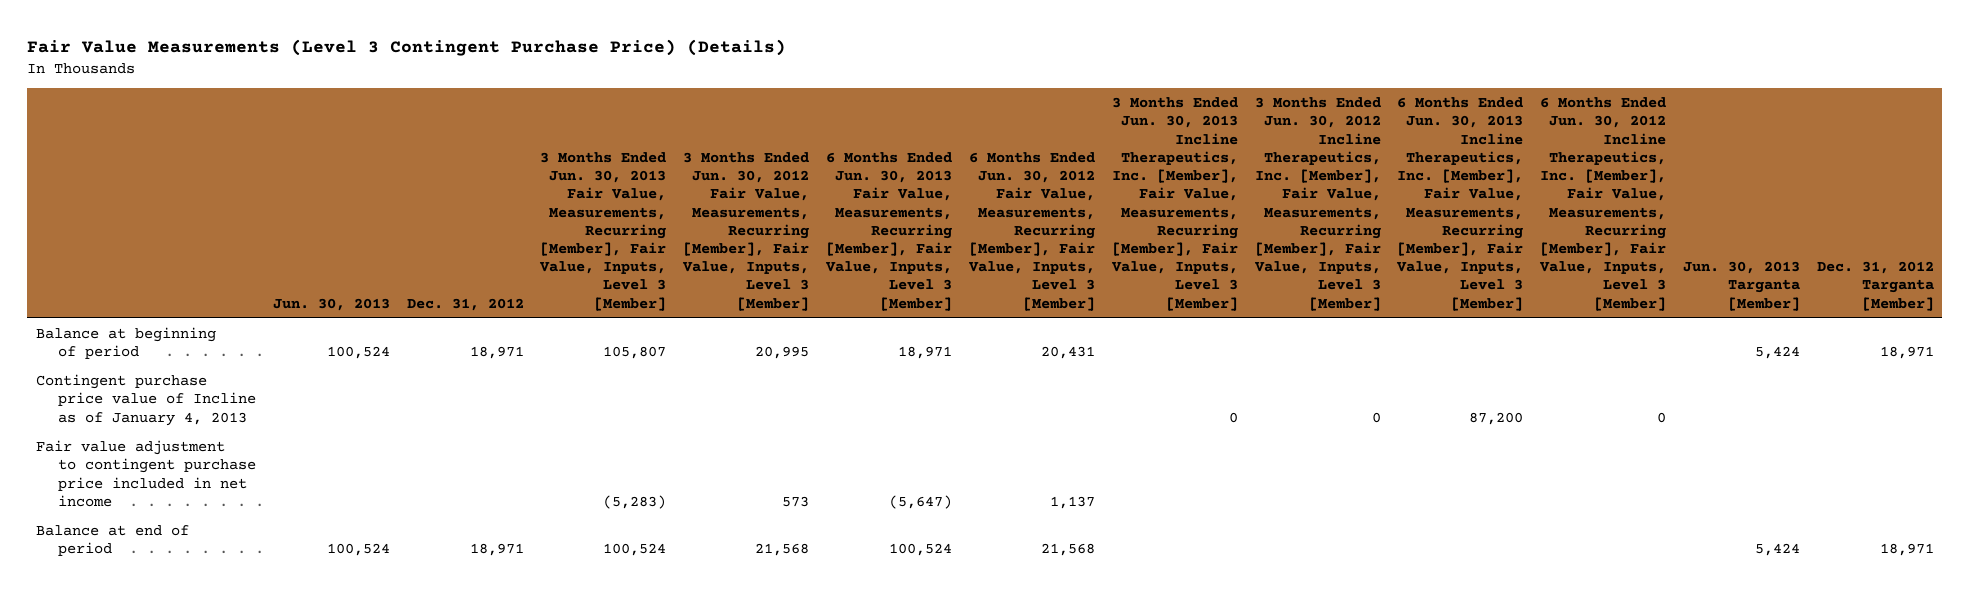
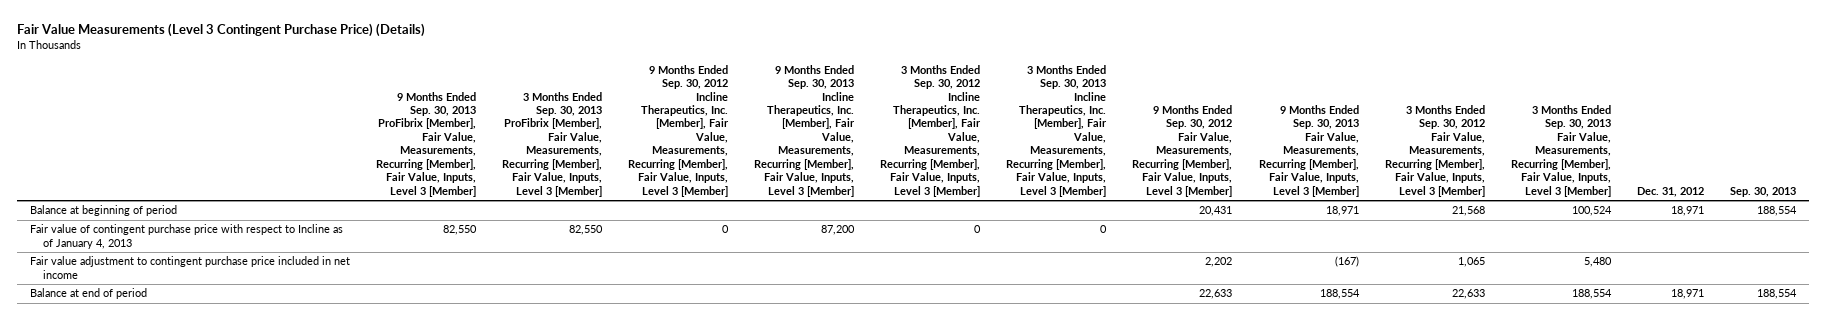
- | Jun. 30, 2013 | Dec. 31, 2012 | 3 Months Ended Jun. 30, 2013 Fair Value, Measurements, Recurring [Member], Fair Value, Inputs, Level 3 [Member] | 3 Months Ended Jun. 30, 2012 Fair Value, Measurements, Recurring [Member], Fair Value, Inputs, Level 3 [Member] | 6 Months Ended Jun. 30, 2013 Fair Value, Measurements, Recurring [Member], Fair Value, Inputs, Level 3 [Member] | 6 Months Ended Jun. 30, 2012 Fair Value, Measurements, Recurring [Member], Fair Value, Inputs, Level 3 [Member] | 3 Months Ended Jun. 30, 2013 Incline Therapeutics, Inc. [Member], Fair Value, Measurements, Recurring [Member], Fair Value, Inputs, Level 3 [Member] | 3 Months Ended Jun. 30, 2012 Incline Therapeutics, Inc. [Member], Fair Value, Measurements, Recurring [Member], Fair Value, Inputs, Level 3 [Member] | 6 Months Ended Jun. 30, 2013 Incline Therapeutics, Inc. [Member], Fair Value, Measurements, Recurring [Member], Fair Value, Inputs, Level 3 [Member] | 6 Months Ended Jun. 30, 2012 Incline Therapeutics, Inc. [Member], Fair Value, Measurements, Recurring [Member], Fair Value, Inputs, Level 3 [Member] | Jun. 30, 2013 Targanta [Member] | Dec. 31, 2012 Targanta [Member]
+ | 9 Months Ended Sep. 30, 2013 ProFibrix [Member], Fair Value, Measurements, Recurring [Member], Fair Value, Inputs, Level 3 [Member] | 3 Months Ended Sep. 30, 2013 ProFibrix [Member], Fair Value, Measurements, Recurring [Member], Fair Value, Inputs, Level 3 [Member] | 9 Months Ended Sep. 30, 2012 Incline Therapeutics, Inc. [Member], Fair Value, Measurements, Recurring [Member], Fair Value, Inputs, Level 3 [Member] | 9 Months Ended Sep. 30, 2013 Incline Therapeutics, Inc. [Member], Fair Value, Measurements, Recurring [Member], Fair Value, Inputs, Level 3 [Member] | 3 Months Ended Sep. 30, 2012 Incline Therapeutics, Inc. [Member], Fair Value, Measurements, Recurring [Member], Fair Value, Inputs, Level 3 [Member] | 3 Months Ended Sep. 30, 2013 Incline Therapeutics, Inc. [Member], Fair Value, Measurements, Recurring [Member], Fair Value, Inputs, Level 3 [Member] | 9 Months Ended Sep. 30, 2012 Fair Value, Measurements, Recurring [Member], Fair Value, Inputs, Level 3 [Member] | 9 Months Ended Sep. 30, 2013 Fair Value, Measurements, Recurring [Member], Fair Value, Inputs, Level 3 [Member] | 3 Months Ended Sep. 30, 2012 Fair Value, Measurements, Recurring [Member], Fair Value, Inputs, Level 3 [Member] | 3 Months Ended Sep. 30, 2013 Fair Value, Measurements, Recurring [Member], Fair Value, Inputs, Level 3 [Member] | Dec. 31, 2012 | Sep. 30, 2013
- Contingent purchase price value of Incline as of January 4, 2013 | | | | | | | 0 | 0 | 87,200 | 0 | |
+ Fair value of contingent purchase price with respect to Incline as of January 4, 2013 | 82,550 | 82,550 | 0 | 87,200 | 0 | 0 | | | | | |

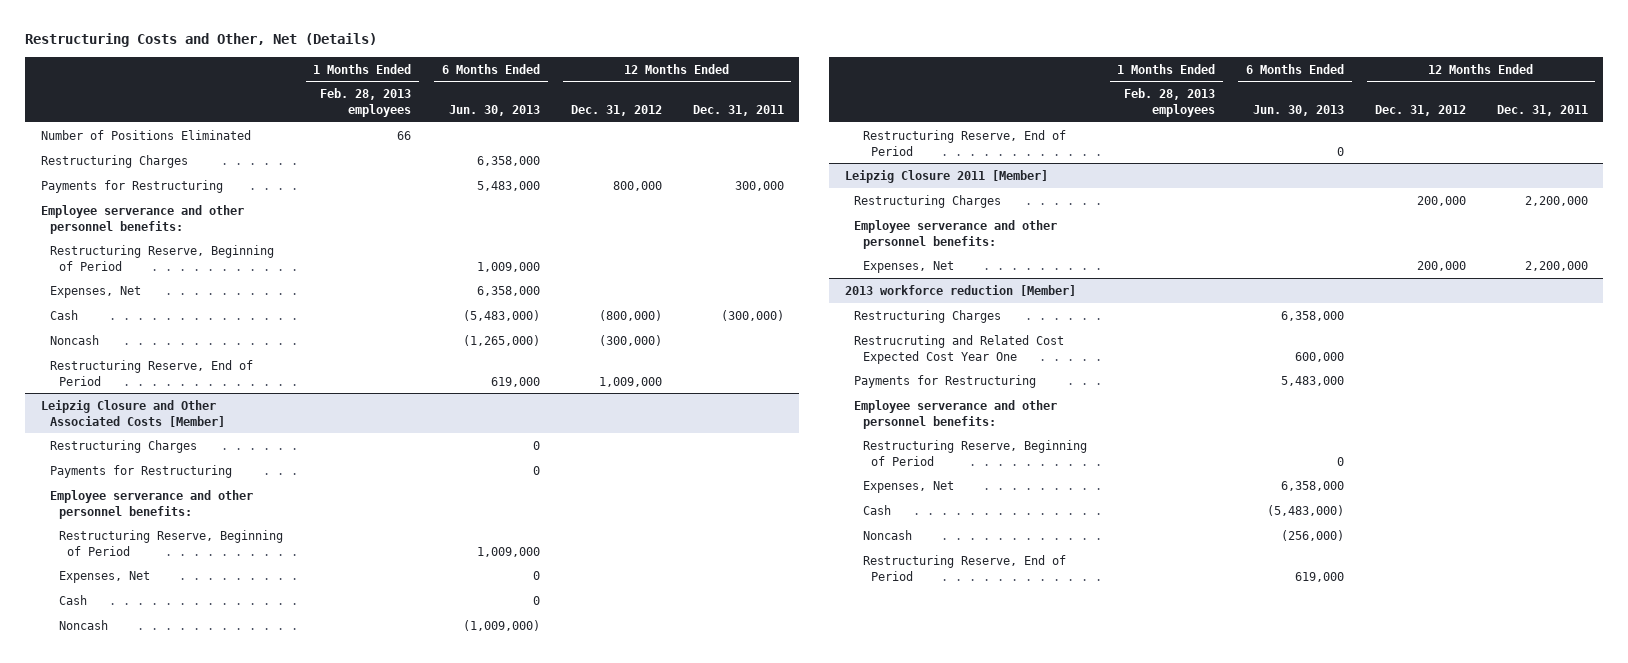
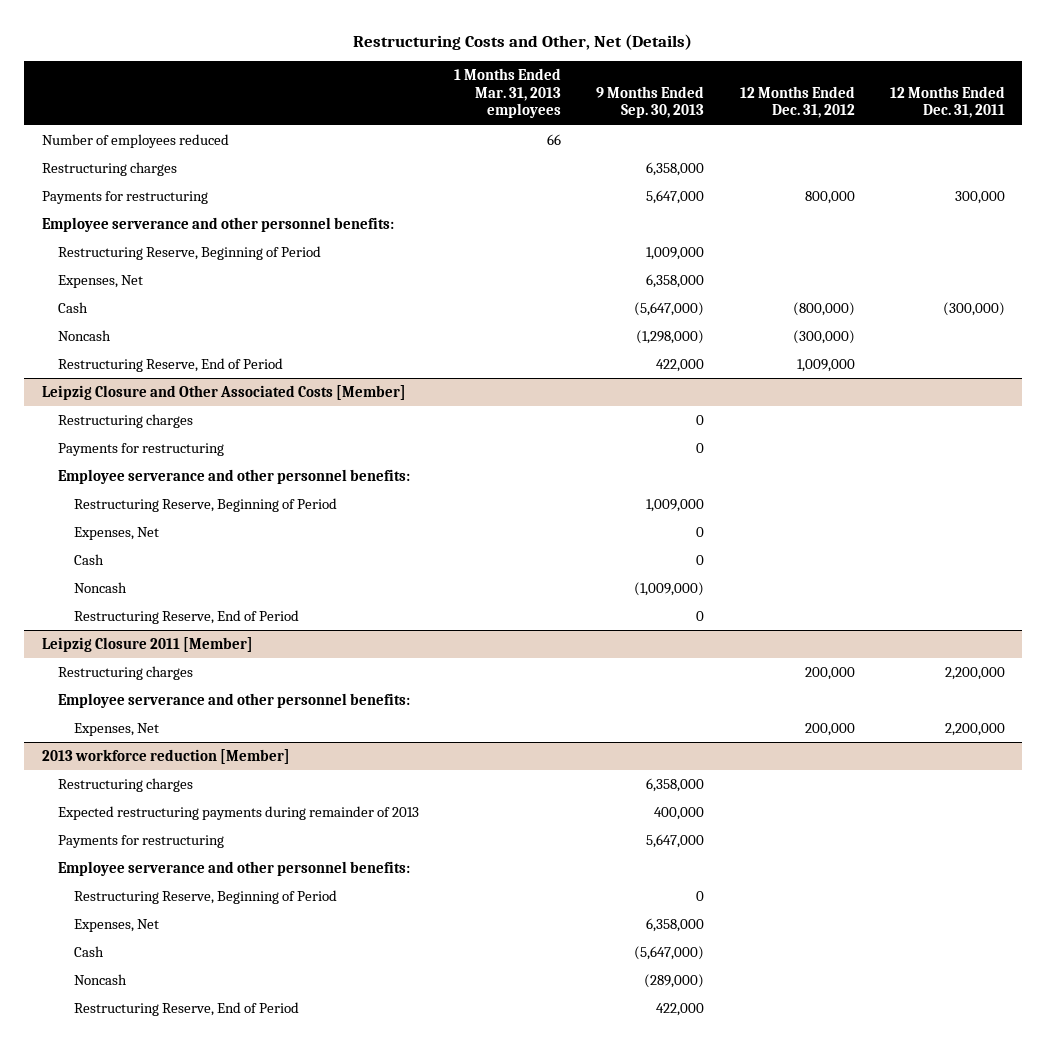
- | 1 Months Ended Feb. 28, 2013 employees | 6 Months Ended Jun. 30, 2013 | 12 Months Ended Dec. 31, 2012 | 12 Months Ended Dec. 31, 2011
+ | 1 Months Ended Mar. 31, 2013 employees | 9 Months Ended Sep. 30, 2013 | 12 Months Ended Dec. 31, 2012 | 12 Months Ended Dec. 31, 2011
- Number of Positions Eliminated | 66 | | |
- Restructuring Charges | | 6,358,000 | |
- Payments for Restructuring | | 5,483,000 | 800,000 | 300,000
+ Number of employees reduced | 66 | | |
+ Restructuring charges | | 6,358,000 | |
+ Payments for restructuring | | 5,647,000 | 800,000 | 300,000
@ Leipzig Closure and Other Associated Costs [Member]
- Restructuring Charges | | 0 | |
- Payments for Restructuring | | 0 | |
+ Restructuring charges | | 0 | |
+ Payments for restructuring | | 0 | |
@ Leipzig Closure 2011 [Member]
- Restructuring Charges | | | 200,000 | 2,200,000
+ Restructuring charges | | | 200,000 | 2,200,000
@ 2013 workforce reduction [Member]
- Restructuring Charges | | 6,358,000 | |
- Restrucruting and Related Cost Expected Cost Year One | | 600,000 | |
- Payments for Restructuring | | 5,483,000 | |
+ Restructuring charges | | 6,358,000 | |
+ Expected restructuring payments during remainder of 2013 | | 400,000 | |
+ Payments for restructuring | | 5,647,000 | |

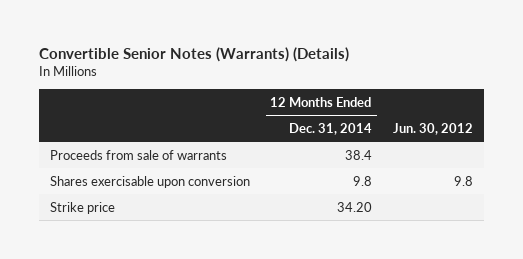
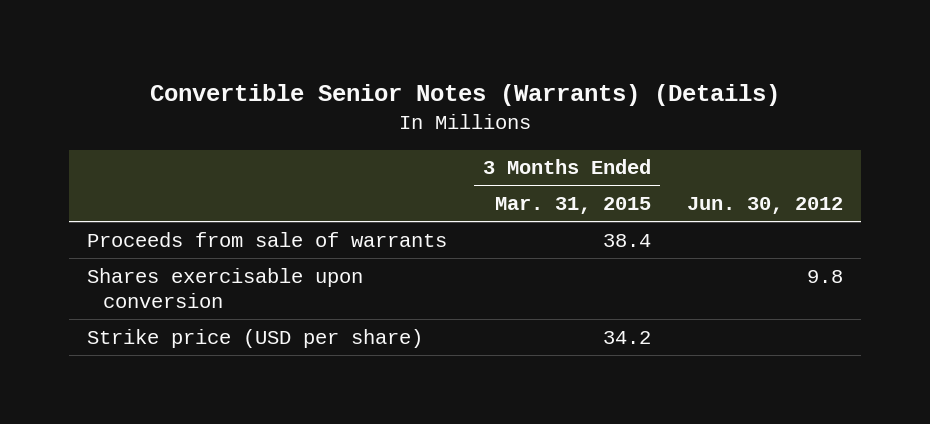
- | 12 Months Ended Dec. 31, 2014 | Jun. 30, 2012
+ | 3 Months Ended Mar. 31, 2015 | Jun. 30, 2012
- Strike price | 34.20 |
+ Strike price (USD per share) | 34.2 |

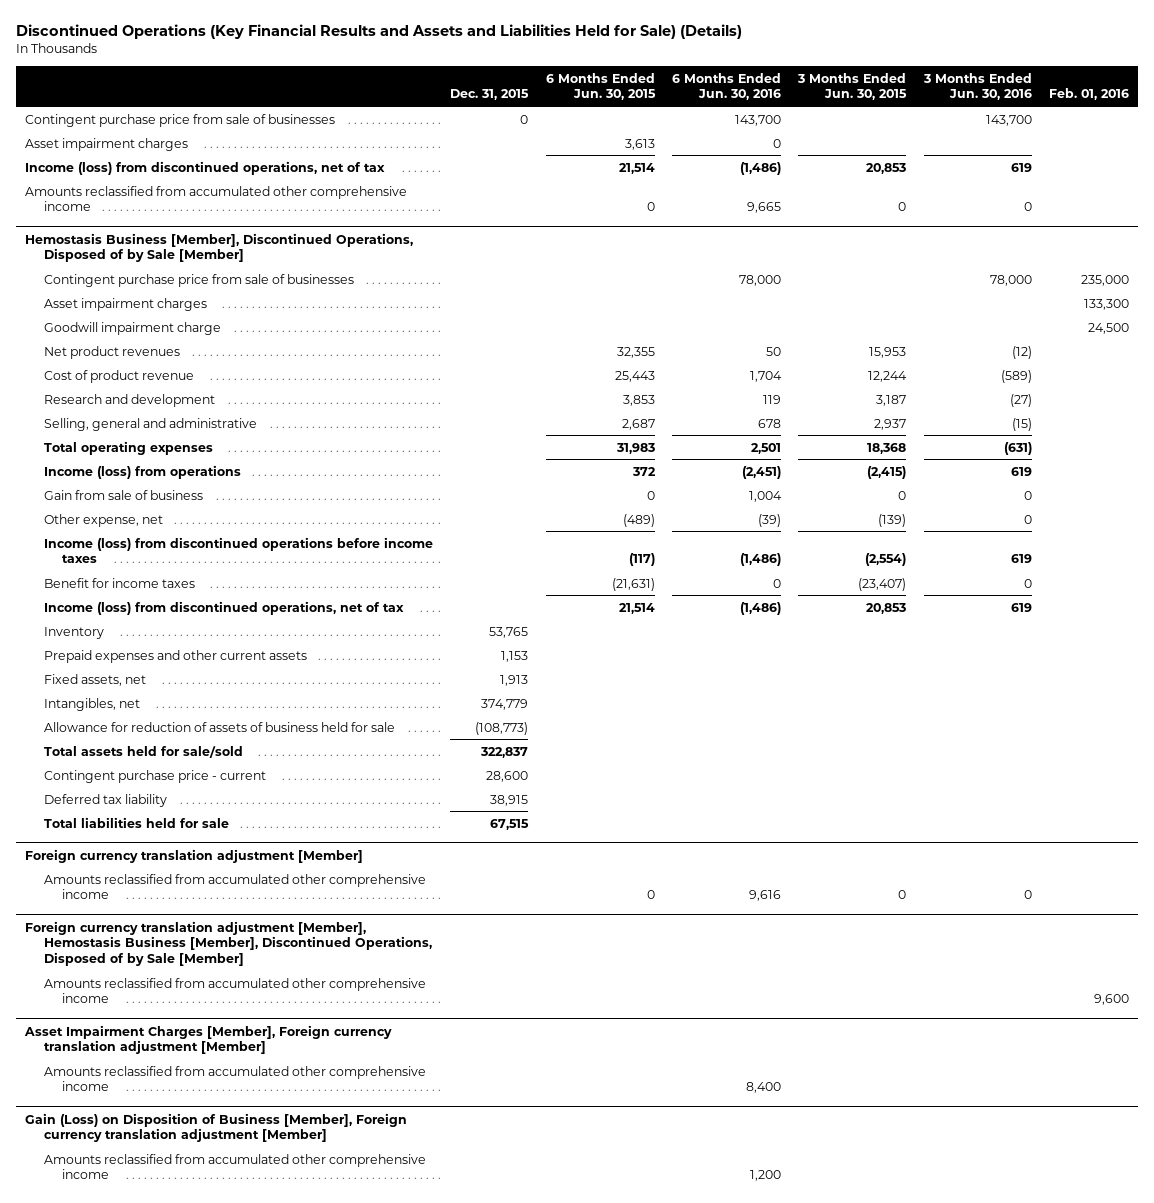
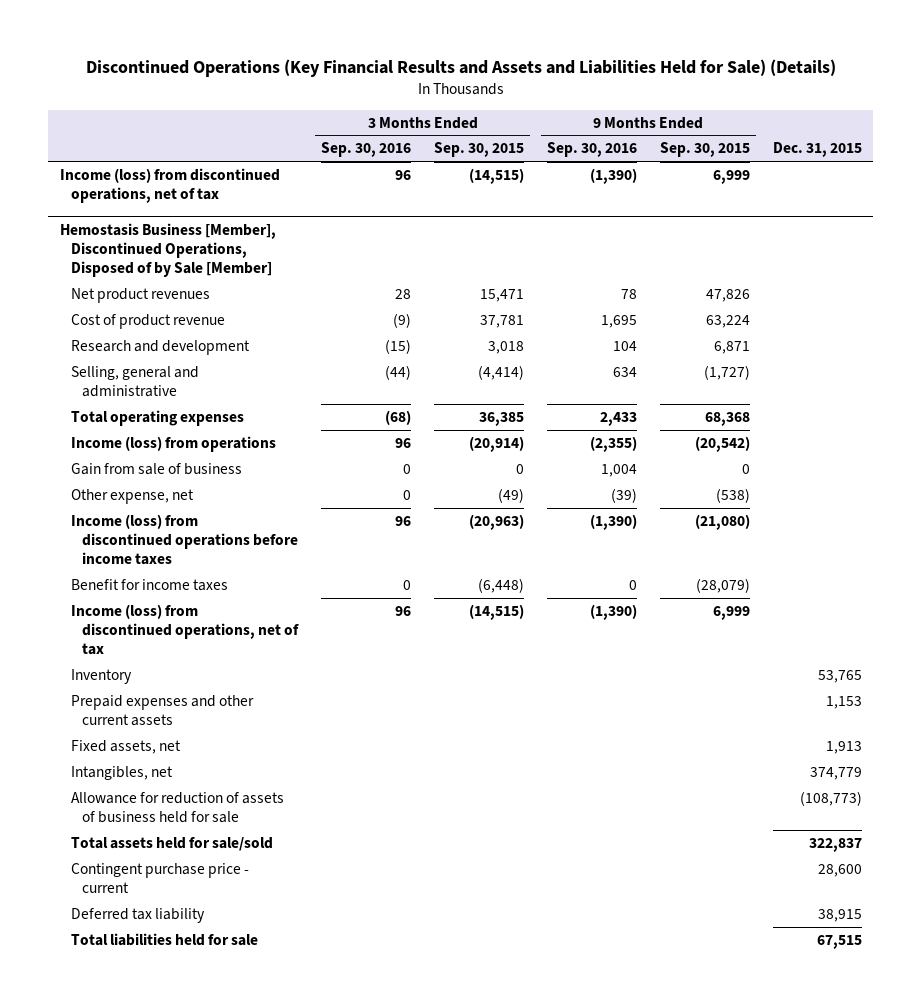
- | Dec. 31, 2015 | 6 Months Ended Jun. 30, 2015 | 6 Months Ended Jun. 30, 2016 | 3 Months Ended Jun. 30, 2015 | 3 Months Ended Jun. 30, 2016 | Feb. 01, 2016
+ | 3 Months Ended Sep. 30, 2016 | 3 Months Ended Sep. 30, 2015 | 9 Months Ended Sep. 30, 2016 | 9 Months Ended Sep. 30, 2015 | Dec. 31, 2015
- Contingent purchase price from sale of businesses | 0 | | 143,700 | | 143,700 |
- Asset impairment charges | | 3,613 | 0 | | |
- Amounts reclassified from accumulated other comprehensive income | | 0 | 9,665 | 0 | 0 |
@ Hemostasis Business [Member], Discontinued Operations, Disposed of by Sale [Member]
- Contingent purchase price from sale of businesses | | | 78,000 | | 78,000 | 235,000
- Asset impairment charges | | | | | | 133,300
- Goodwill impairment charge | | | | | | 24,500
- Foreign currency translation adjustment [Member]
- Amounts reclassified from accumulated other comprehensive income | | 0 | 9,616 | 0 | 0 |
- Foreign currency translation adjustment [Member], Hemostasis Business [Member], Discontinued Operations, Disposed of by Sale [Member]
- Amounts reclassified from accumulated other comprehensive income | | | | | | 9,600
- Asset Impairment Charges [Member], Foreign currency translation adjustment [Member]
- Amounts reclassified from accumulated other comprehensive income | | | 8,400 | | |
- Gain (Loss) on Disposition of Business [Member], Foreign currency translation adjustment [Member]
- Amounts reclassified from accumulated other comprehensive income | | | 1,200 | | |

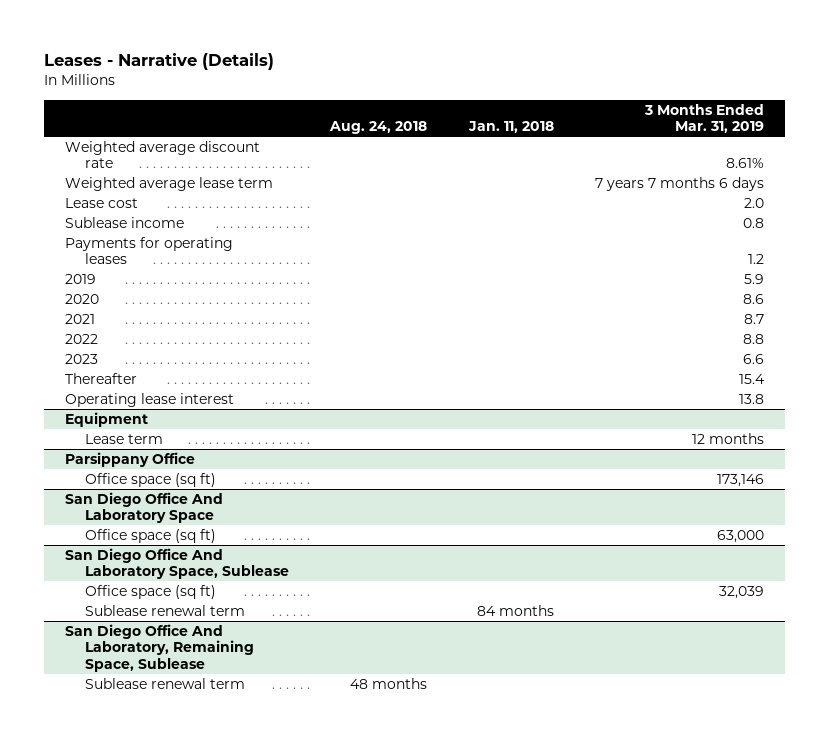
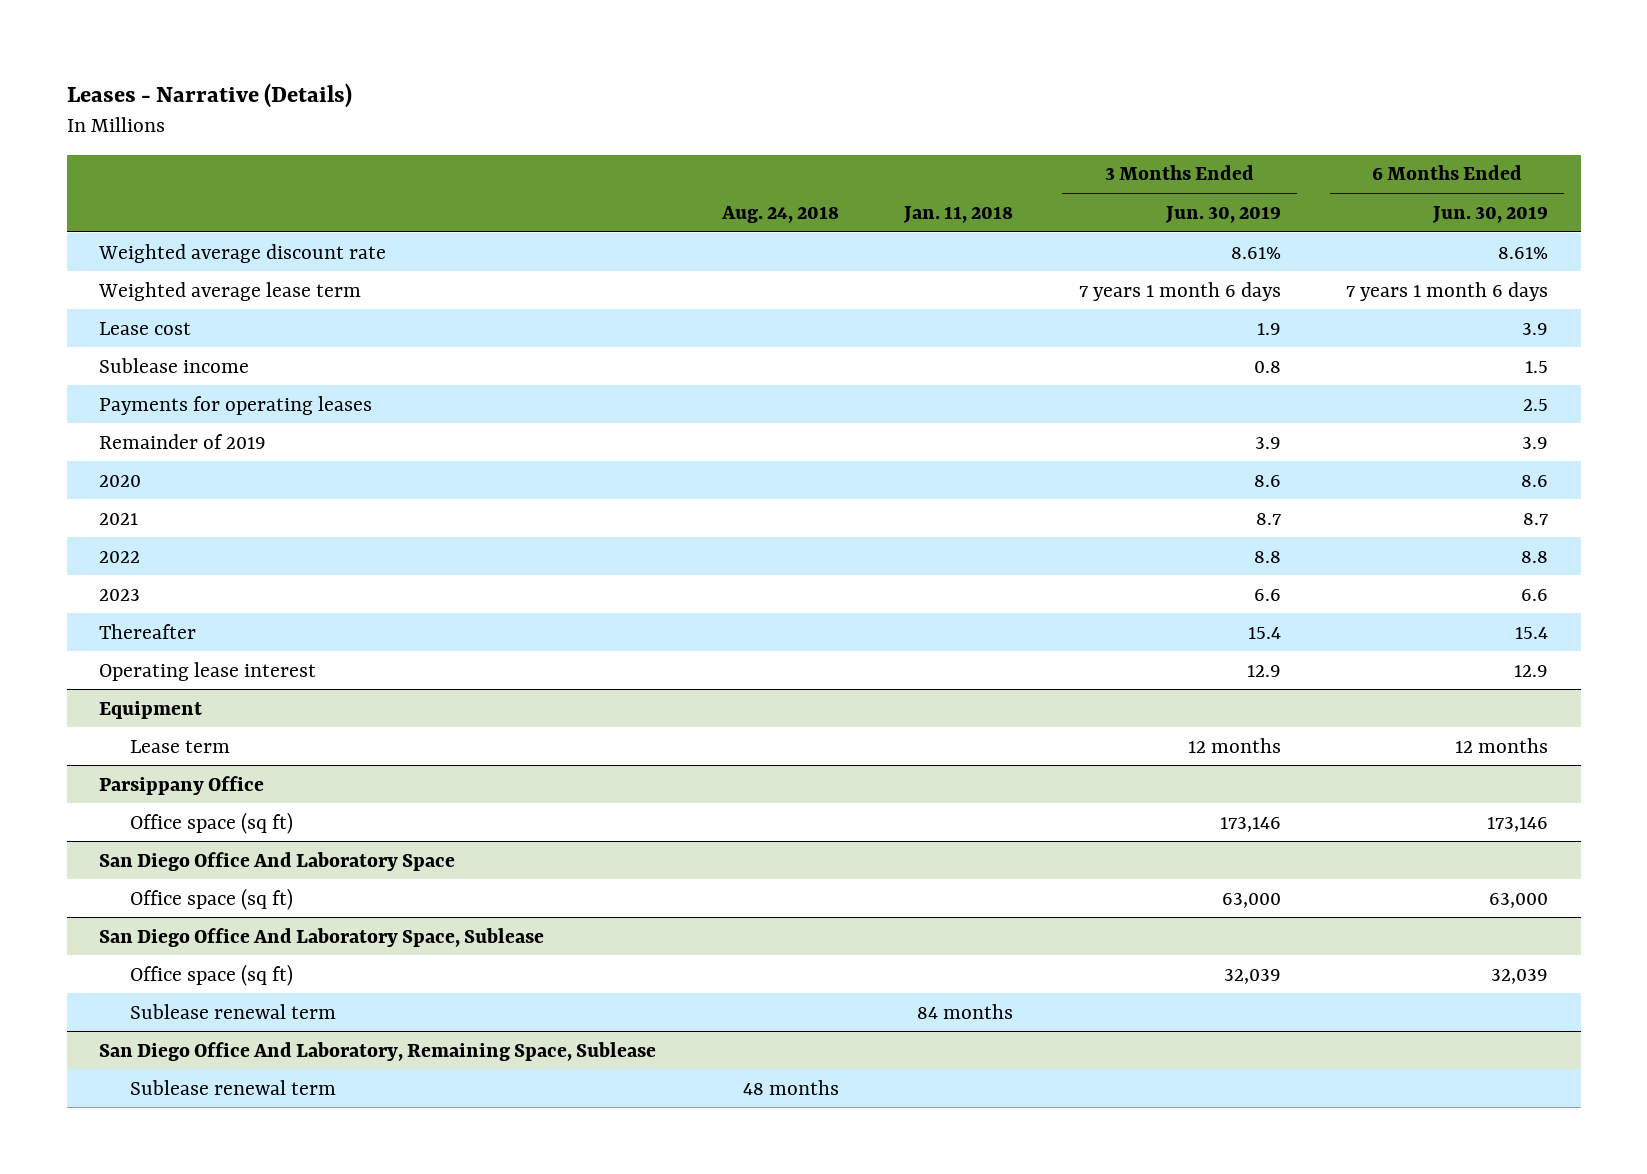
- | Aug. 24, 2018 | Jan. 11, 2018 | 3 Months Ended Mar. 31, 2019
+ | Aug. 24, 2018 | Jan. 11, 2018 | 3 Months Ended Jun. 30, 2019 | 6 Months Ended Jun. 30, 2019
- 2019 | | | 5.9
+ Remainder of 2019 | | | 3.9 | 3.9

